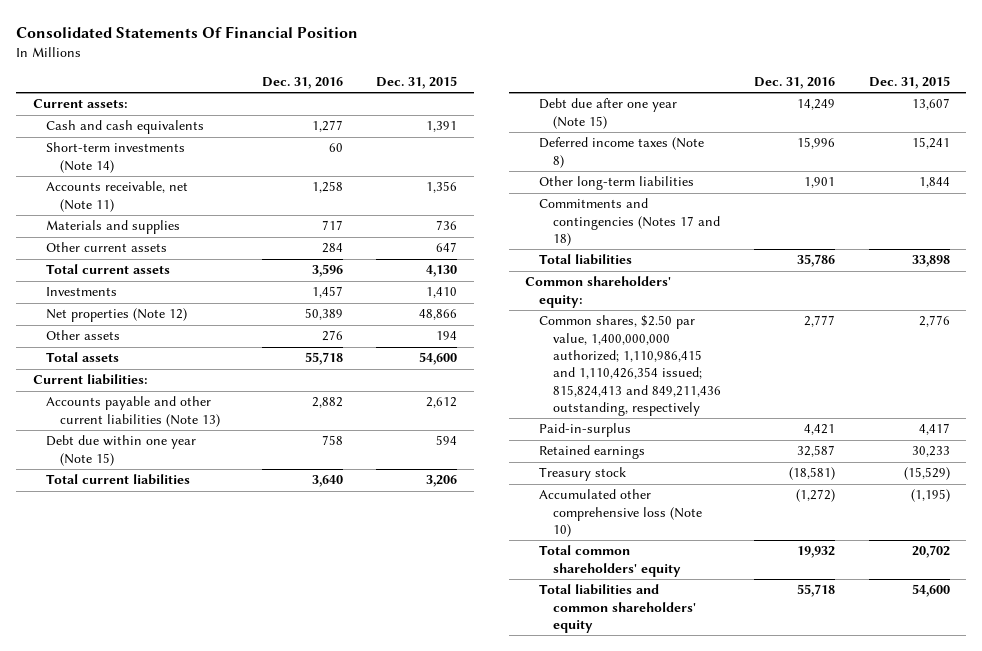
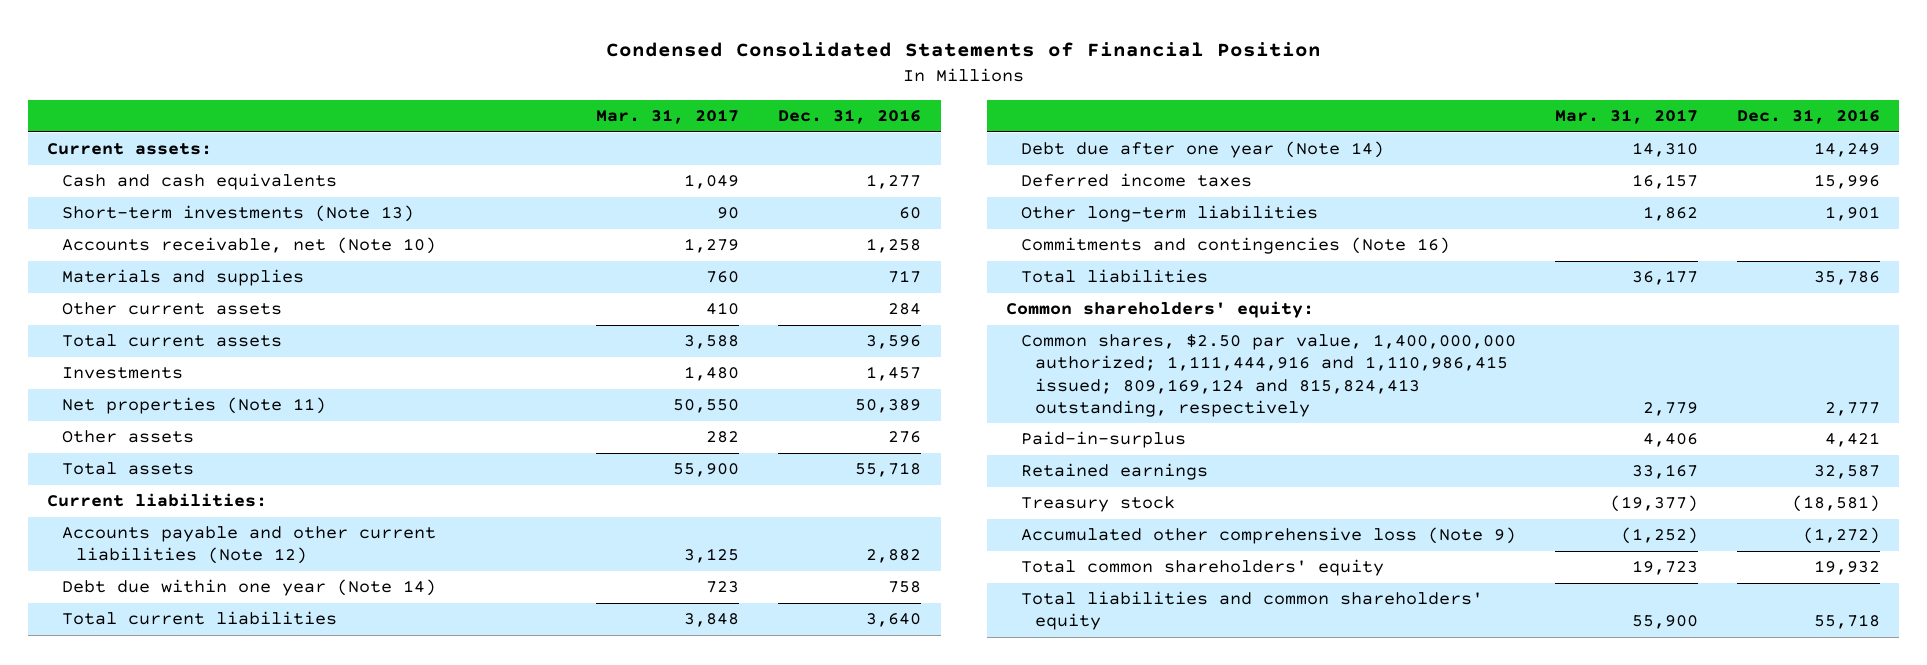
- Consolidated Statements Of Financial Position
+ Condensed Consolidated Statements of Financial Position
- | Dec. 31, 2016 | Dec. 31, 2015
+ | Mar. 31, 2017 | Dec. 31, 2016
- Short-term investments (Note 14) | 60 |
- Accounts receivable, net (Note 11) | 1,258 | 1,356
+ Short-term investments (Note 13) | 90 | 60
+ Accounts receivable, net (Note 10) | 1,279 | 1,258
- Net properties (Note 12) | 50,389 | 48,866
+ Net properties (Note 11) | 50,550 | 50,389
- Accounts payable and other current liabilities (Note 13) | 2,882 | 2,612
- Debt due within one year (Note 15) | 758 | 594
+ Accounts payable and other current liabilities (Note 12) | 3,125 | 2,882
+ Debt due within one year (Note 14) | 723 | 758
- Debt due after one year (Note 15) | 14,249 | 13,607
- Deferred income taxes (Note 8) | 15,996 | 15,241
+ Debt due after one year (Note 14) | 14,310 | 14,249
+ Deferred income taxes | 16,157 | 15,996
- Commitments and contingencies (Notes 17 and 18)
+ Commitments and contingencies (Note 16)
- Common shares, $2.50 par value, 1,400,000,000 authorized; 1,110,986,415 and 1,110,426,354 issued; 815,824,413 and 849,211,436 outstanding, respectively | 2,777 | 2,776
+ Common shares, $2.50 par value, 1,400,000,000 authorized; 1,111,444,916 and 1,110,986,415 issued; 809,169,124 and 815,824,413 outstanding, respectively | 2,779 | 2,777
- Accumulated other comprehensive loss (Note 10) | (1,272) | (1,195)
+ Accumulated other comprehensive loss (Note 9) | (1,252) | (1,272)

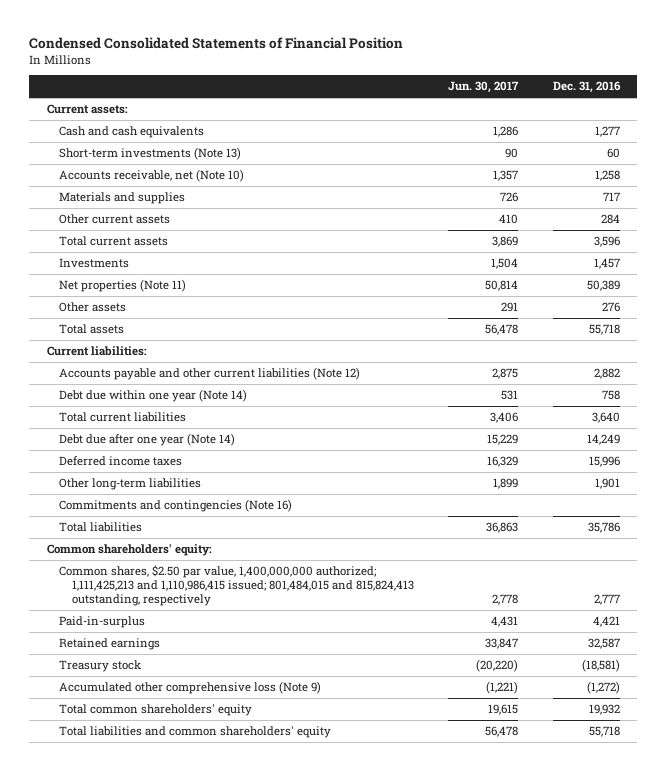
- | Mar. 31, 2017 | Dec. 31, 2016
+ | Jun. 30, 2017 | Dec. 31, 2016
- Common shares, $2.50 par value, 1,400,000,000 authorized; 1,111,444,916 and 1,110,986,415 issued; 809,169,124 and 815,824,413 outstanding, respectively | 2,779 | 2,777
+ Common shares, $2.50 par value, 1,400,000,000 authorized; 1,111,425,213 and 1,110,986,415 issued; 801,484,015 and 815,824,413 outstanding, respectively | 2,778 | 2,777

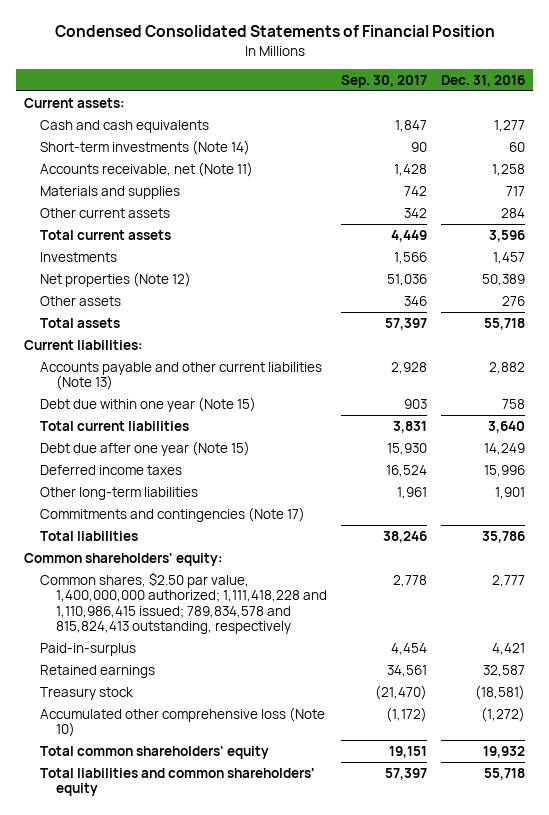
- | Jun. 30, 2017 | Dec. 31, 2016
+ | Sep. 30, 2017 | Dec. 31, 2016
- Short-term investments (Note 13) | 90 | 60
- Accounts receivable, net (Note 10) | 1,357 | 1,258
+ Short-term investments (Note 14) | 90 | 60
+ Accounts receivable, net (Note 11) | 1,428 | 1,258
- Net properties (Note 11) | 50,814 | 50,389
+ Net properties (Note 12) | 51,036 | 50,389
- Accounts payable and other current liabilities (Note 12) | 2,875 | 2,882
- Debt due within one year (Note 14) | 531 | 758
+ Accounts payable and other current liabilities (Note 13) | 2,928 | 2,882
+ Debt due within one year (Note 15) | 903 | 758
- Debt due after one year (Note 14) | 15,229 | 14,249
+ Debt due after one year (Note 15) | 15,930 | 14,249
- Commitments and contingencies (Note 16)
+ Commitments and contingencies (Note 17)
- Common shares, $2.50 par value, 1,400,000,000 authorized; 1,111,425,213 and 1,110,986,415 issued; 801,484,015 and 815,824,413 outstanding, respectively | 2,778 | 2,777
+ Common shares, $2.50 par value, 1,400,000,000 authorized; 1,111,418,228 and 1,110,986,415 issued; 789,834,578 and 815,824,413 outstanding, respectively | 2,778 | 2,777
- Accumulated other comprehensive loss (Note 9) | (1,221) | (1,272)
+ Accumulated other comprehensive loss (Note 10) | (1,172) | (1,272)

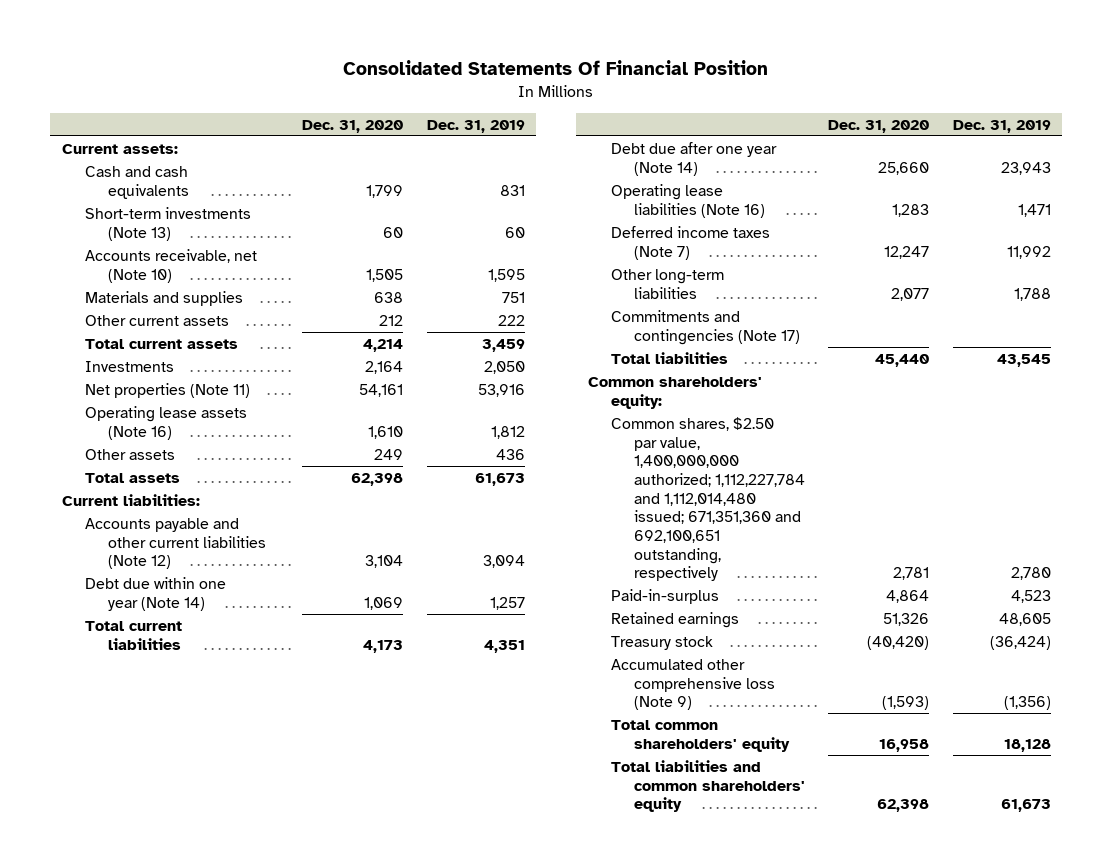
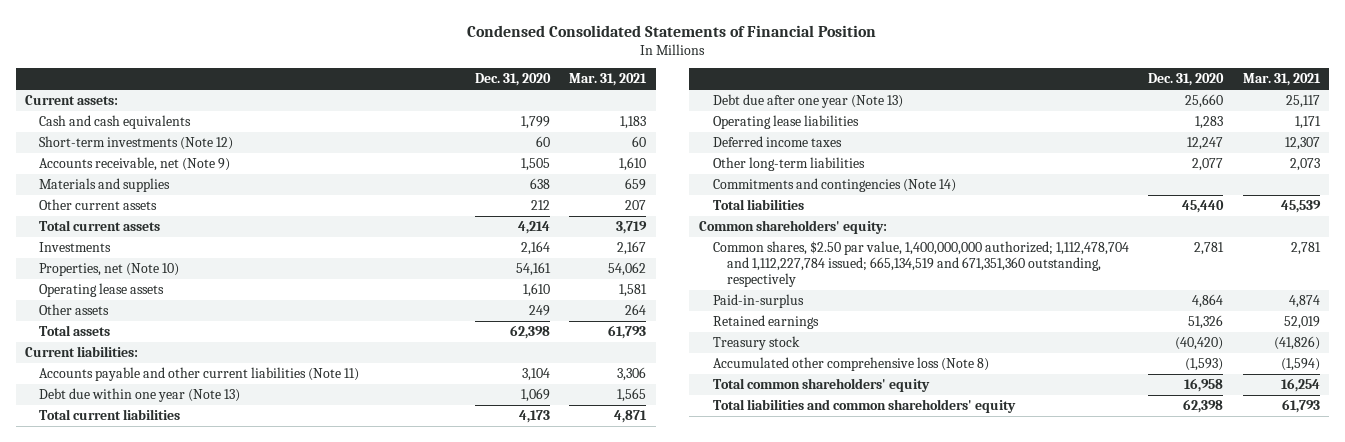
- Consolidated Statements Of Financial Position
+ Condensed Consolidated Statements of Financial Position
- | Dec. 31, 2020 | Dec. 31, 2019
+ | Dec. 31, 2020 | Mar. 31, 2021
- Short-term investments (Note 13) | 60 | 60
- Accounts receivable, net (Note 10) | 1,505 | 1,595
+ Short-term investments (Note 12) | 60 | 60
+ Accounts receivable, net (Note 9) | 1,505 | 1,610
- Net properties (Note 11) | 54,161 | 53,916
- Operating lease assets (Note 16) | 1,610 | 1,812
+ Properties, net (Note 10) | 54,161 | 54,062
+ Operating lease assets | 1,610 | 1,581
- Accounts payable and other current liabilities (Note 12) | 3,104 | 3,094
- Debt due within one year (Note 14) | 1,069 | 1,257
+ Accounts payable and other current liabilities (Note 11) | 3,104 | 3,306
+ Debt due within one year (Note 13) | 1,069 | 1,565
- Debt due after one year (Note 14) | 25,660 | 23,943
- Operating lease liabilities (Note 16) | 1,283 | 1,471
- Deferred income taxes (Note 7) | 12,247 | 11,992
+ Debt due after one year (Note 13) | 25,660 | 25,117
+ Operating lease liabilities | 1,283 | 1,171
+ Deferred income taxes | 12,247 | 12,307
- Commitments and contingencies (Note 17)
+ Commitments and contingencies (Note 14)
- Common shares, $2.50 par value, 1,400,000,000 authorized; 1,112,227,784 and 1,112,014,480 issued; 671,351,360 and 692,100,651 outstanding, respectively | 2,781 | 2,780
+ Common shares, $2.50 par value, 1,400,000,000 authorized; 1,112,478,704 and 1,112,227,784 issued; 665,134,519 and 671,351,360 outstanding, respectively | 2,781 | 2,781
- Accumulated other comprehensive loss (Note 9) | (1,593) | (1,356)
+ Accumulated other comprehensive loss (Note 8) | (1,593) | (1,594)

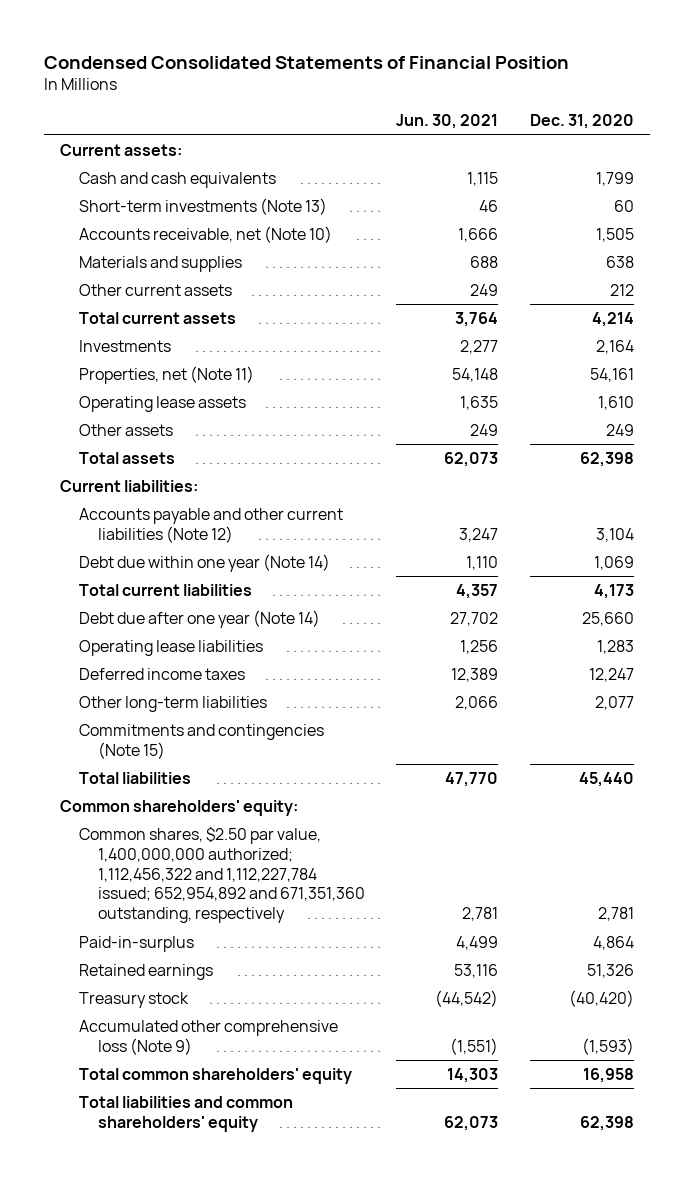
- | Dec. 31, 2020 | Mar. 31, 2021
+ | Jun. 30, 2021 | Dec. 31, 2020
- Short-term investments (Note 12) | 60 | 60
- Accounts receivable, net (Note 9) | 1,505 | 1,610
+ Short-term investments (Note 13) | 46 | 60
+ Accounts receivable, net (Note 10) | 1,666 | 1,505
- Properties, net (Note 10) | 54,161 | 54,062
+ Properties, net (Note 11) | 54,148 | 54,161
- Accounts payable and other current liabilities (Note 11) | 3,104 | 3,306
- Debt due within one year (Note 13) | 1,069 | 1,565
+ Accounts payable and other current liabilities (Note 12) | 3,247 | 3,104
+ Debt due within one year (Note 14) | 1,110 | 1,069
- Debt due after one year (Note 13) | 25,660 | 25,117
+ Debt due after one year (Note 14) | 27,702 | 25,660
- Commitments and contingencies (Note 14)
+ Commitments and contingencies (Note 15)
- Common shares, $2.50 par value, 1,400,000,000 authorized; 1,112,478,704 and 1,112,227,784 issued; 665,134,519 and 671,351,360 outstanding, respectively | 2,781 | 2,781
+ Common shares, $2.50 par value, 1,400,000,000 authorized; 1,112,456,322 and 1,112,227,784 issued; 652,954,892 and 671,351,360 outstanding, respectively | 2,781 | 2,781
- Accumulated other comprehensive loss (Note 8) | (1,593) | (1,594)
+ Accumulated other comprehensive loss (Note 9) | (1,551) | (1,593)

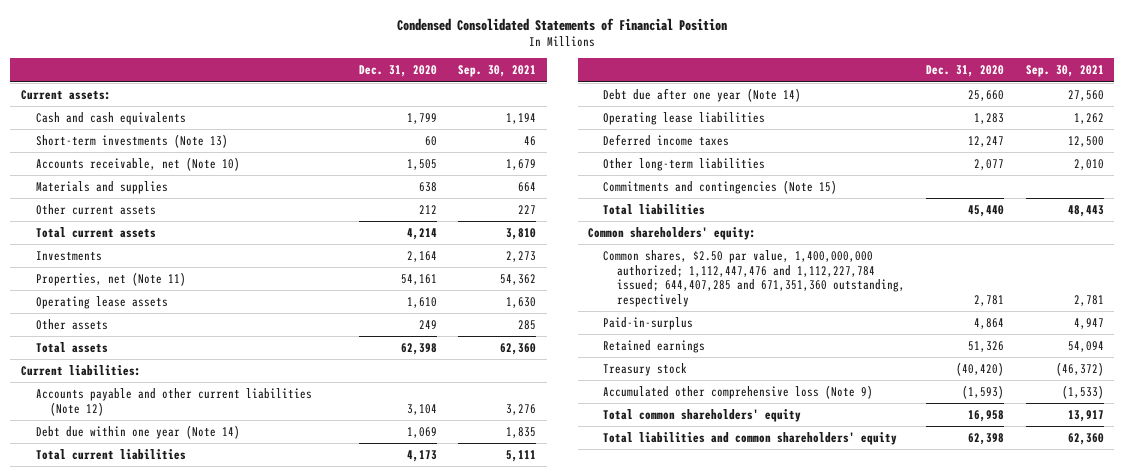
- | Jun. 30, 2021 | Dec. 31, 2020
+ | Dec. 31, 2020 | Sep. 30, 2021
- Common shares, $2.50 par value, 1,400,000,000 authorized; 1,112,456,322 and 1,112,227,784 issued; 652,954,892 and 671,351,360 outstanding, respectively | 2,781 | 2,781
+ Common shares, $2.50 par value, 1,400,000,000 authorized; 1,112,447,476 and 1,112,227,784 issued; 644,407,285 and 671,351,360 outstanding, respectively | 2,781 | 2,781

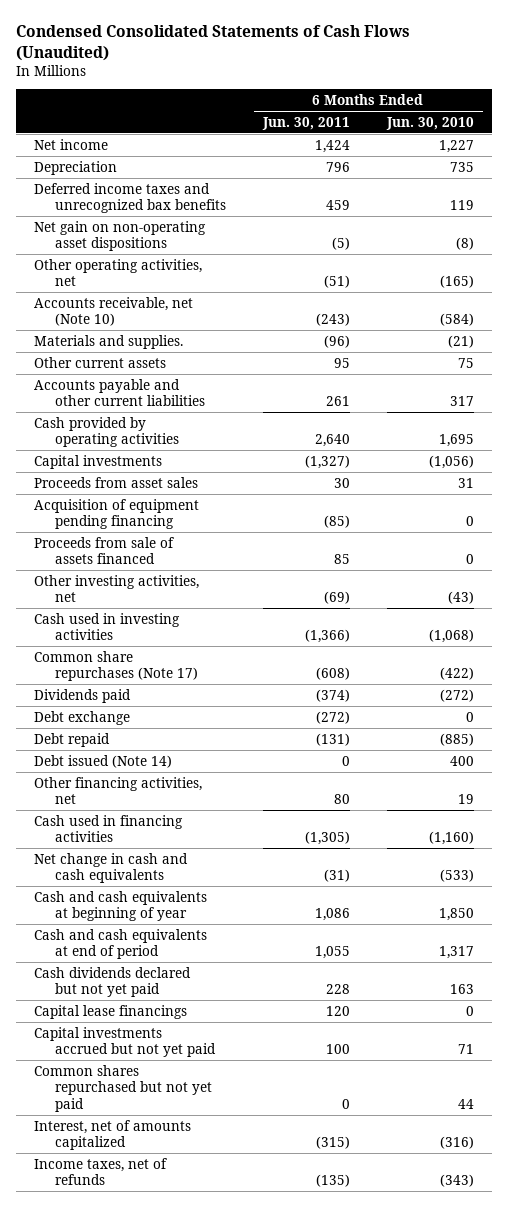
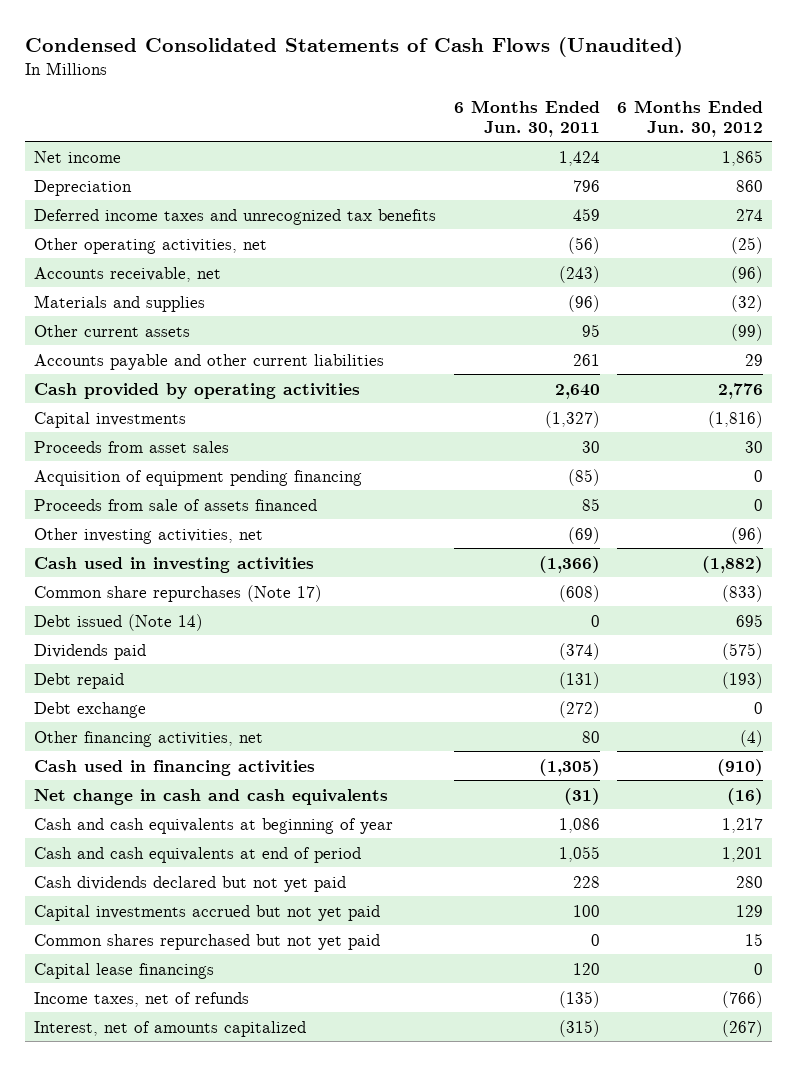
- | 6 Months Ended Jun. 30, 2011 | 6 Months Ended Jun. 30, 2010
+ | 6 Months Ended Jun. 30, 2011 | 6 Months Ended Jun. 30, 2012
- Deferred income taxes and unrecognized bax benefits | 459 | 119
- Net gain on non-operating asset dispositions | (5) | (8)
- Other operating activities, net | (51) | (165)
- Accounts receivable, net (Note 10) | (243) | (584)
- Materials and supplies. | (96) | (21)
+ Deferred income taxes and unrecognized tax benefits | 459 | 274
+ Other operating activities, net | (56) | (25)
+ Accounts receivable, net | (243) | (96)
+ Materials and supplies | (96) | (32)
moved up: Debt issued (Note 14) | 0 | 695
moved down: Debt exchange | (272) | 0
moved down: Capital lease financings | 120 | 0
moved down: Interest, net of amounts capitalized | (315) | (267)

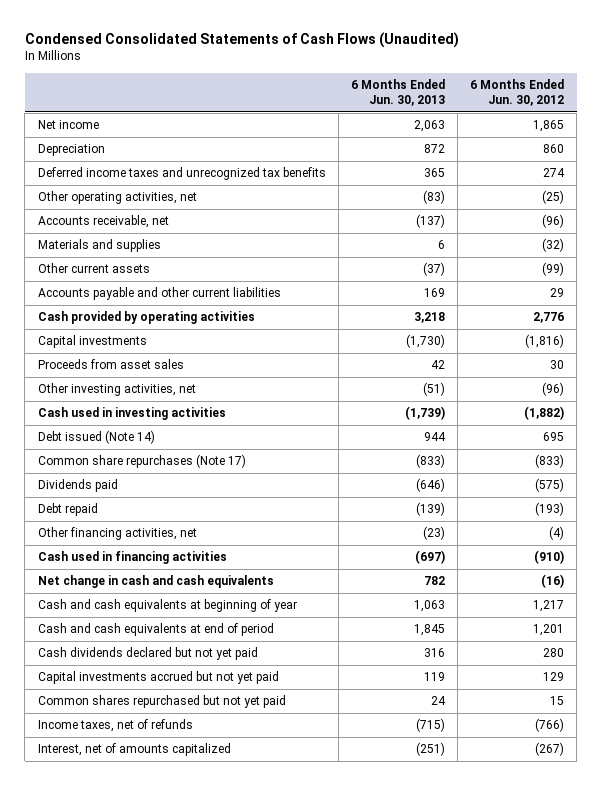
- | 6 Months Ended Jun. 30, 2011 | 6 Months Ended Jun. 30, 2012
+ | 6 Months Ended Jun. 30, 2013 | 6 Months Ended Jun. 30, 2012
- Acquisition of equipment pending financing | (85) | 0
- Proceeds from sale of assets financed | 85 | 0
moved down: Common share repurchases (Note 17) | (833) | (833)
- Debt exchange | (272) | 0
- Capital lease financings | 120 | 0

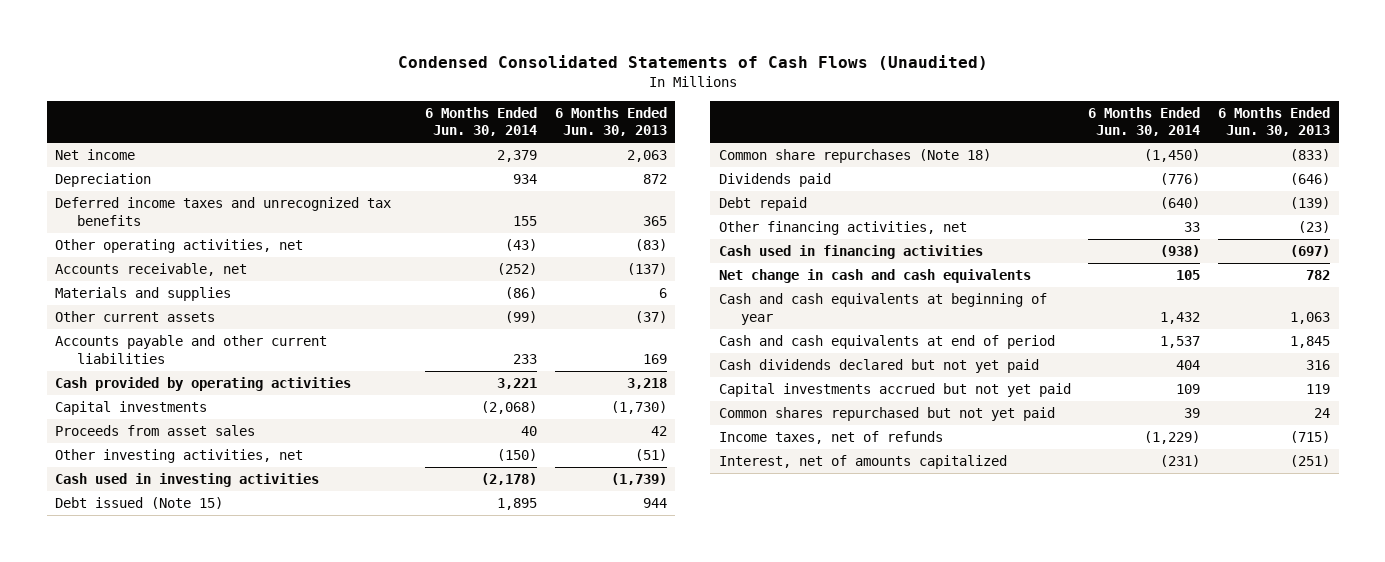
- | 6 Months Ended Jun. 30, 2013 | 6 Months Ended Jun. 30, 2012
+ | 6 Months Ended Jun. 30, 2014 | 6 Months Ended Jun. 30, 2013
- Debt issued (Note 14) | 944 | 695
- Common share repurchases (Note 17) | (833) | (833)
+ Debt issued (Note 15) | 1,895 | 944
+ Common share repurchases (Note 18) | (1,450) | (833)

